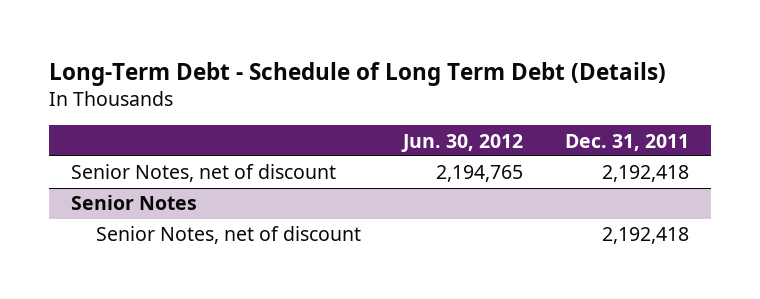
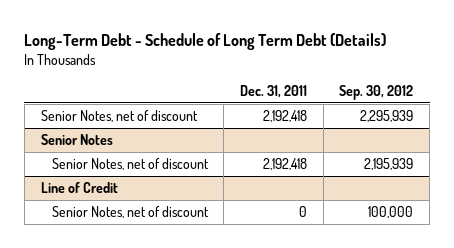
- | Jun. 30, 2012 | Dec. 31, 2011
+ | Dec. 31, 2011 | Sep. 30, 2012
+ Line of Credit
+ Senior Notes, net of discount | 0 | 100,000

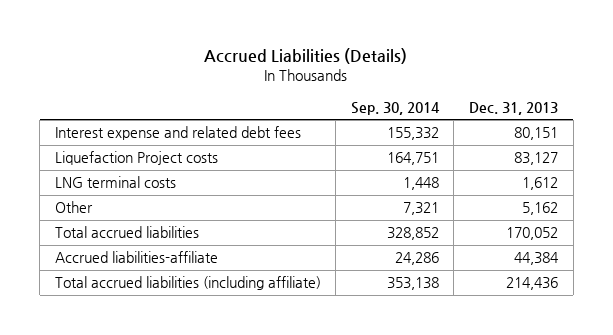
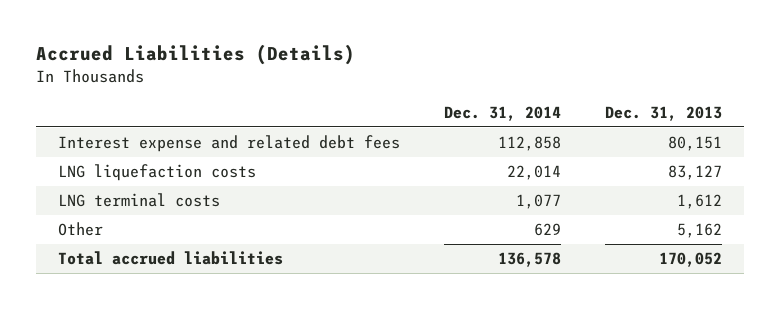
- | Sep. 30, 2014 | Dec. 31, 2013
+ | Dec. 31, 2014 | Dec. 31, 2013
- Liquefaction Project costs | 164,751 | 83,127
+ LNG liquefaction costs | 22,014 | 83,127
- Accrued liabilities-affiliate | 24,286 | 44,384
- Total accrued liabilities (including affiliate) | 353,138 | 214,436

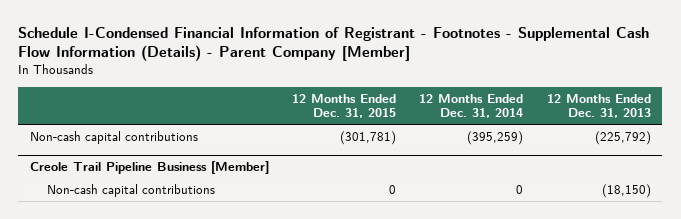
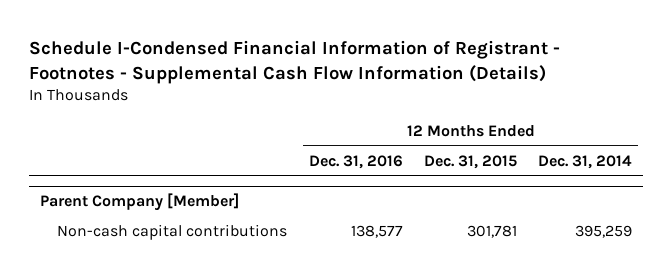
- Schedule I-Condensed Financial Information of Registrant - Footnotes - Supplemental Cash Flow Information (Details) - Parent Company [Member]
+ Schedule I-Condensed Financial Information of Registrant - Footnotes - Supplemental Cash Flow Information (Details)
- | 12 Months Ended Dec. 31, 2015 | 12 Months Ended Dec. 31, 2014 | 12 Months Ended Dec. 31, 2013
+ | 12 Months Ended Dec. 31, 2016 | 12 Months Ended Dec. 31, 2015 | 12 Months Ended Dec. 31, 2014
- Non-cash capital contributions | (301,781) | (395,259) | (225,792)
- Creole Trail Pipeline Business [Member]
- Non-cash capital contributions | 0 | 0 | (18,150)
+ Parent Company [Member]
+ Non-cash capital contributions | 138,577 | 301,781 | 395,259

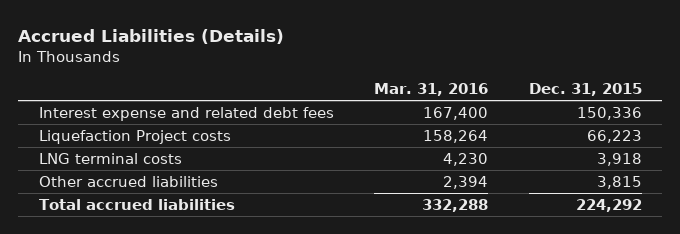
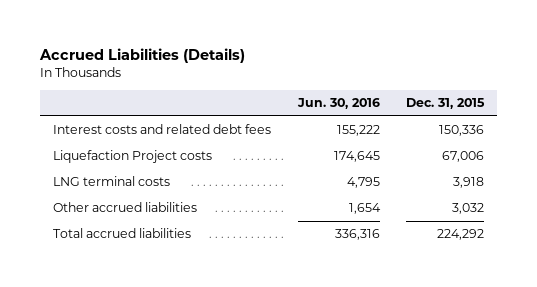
- | Mar. 31, 2016 | Dec. 31, 2015
+ | Jun. 30, 2016 | Dec. 31, 2015
- Interest expense and related debt fees | 167,400 | 150,336
- Liquefaction Project costs | 158,264 | 66,223
+ Interest costs and related debt fees | 155,222 | 150,336
+ Liquefaction Project costs | 174,645 | 67,006
- Other accrued liabilities | 2,394 | 3,815
+ Other accrued liabilities | 1,654 | 3,032

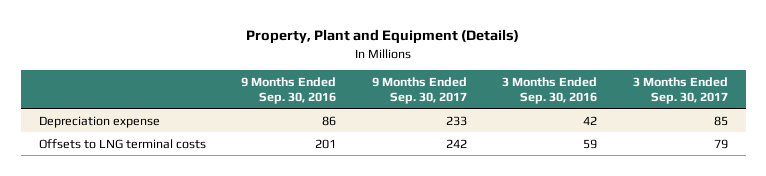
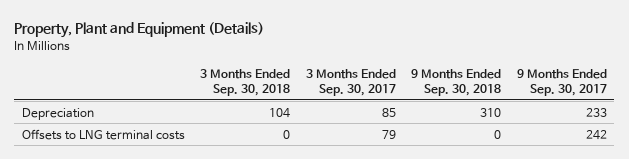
- | 9 Months Ended Sep. 30, 2016 | 9 Months Ended Sep. 30, 2017 | 3 Months Ended Sep. 30, 2016 | 3 Months Ended Sep. 30, 2017
+ | 3 Months Ended Sep. 30, 2018 | 3 Months Ended Sep. 30, 2017 | 9 Months Ended Sep. 30, 2018 | 9 Months Ended Sep. 30, 2017
- Depreciation expense | 86 | 233 | 42 | 85
+ Depreciation | 104 | 85 | 310 | 233

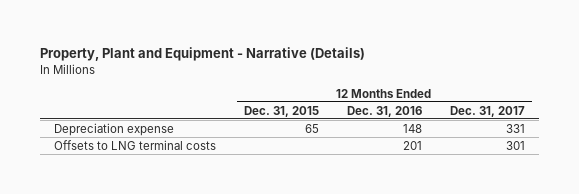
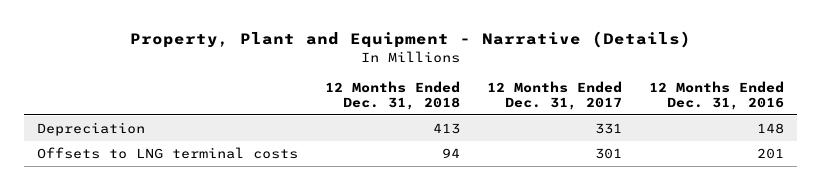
- | 12 Months Ended Dec. 31, 2015 | 12 Months Ended Dec. 31, 2016 | 12 Months Ended Dec. 31, 2017
+ | 12 Months Ended Dec. 31, 2018 | 12 Months Ended Dec. 31, 2017 | 12 Months Ended Dec. 31, 2016
- Depreciation expense | 65 | 148 | 331
+ Depreciation | 413 | 331 | 148

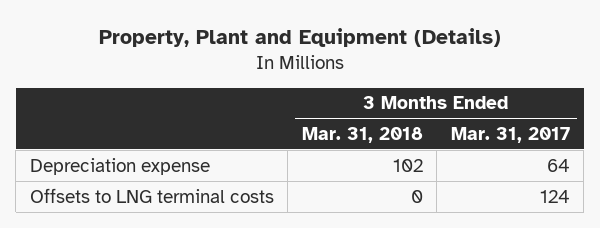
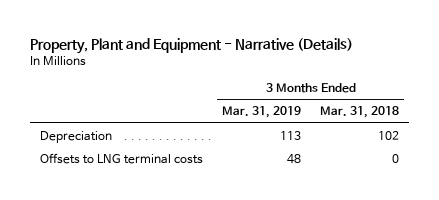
- Property, Plant and Equipment (Details)
+ Property, Plant and Equipment - Narrative (Details)
- | 3 Months Ended Mar. 31, 2018 | 3 Months Ended Mar. 31, 2017
+ | 3 Months Ended Mar. 31, 2019 | 3 Months Ended Mar. 31, 2018
- Depreciation expense | 102 | 64
+ Depreciation | 113 | 102

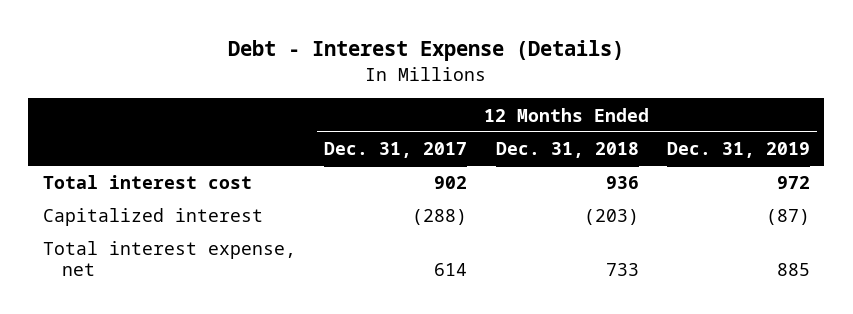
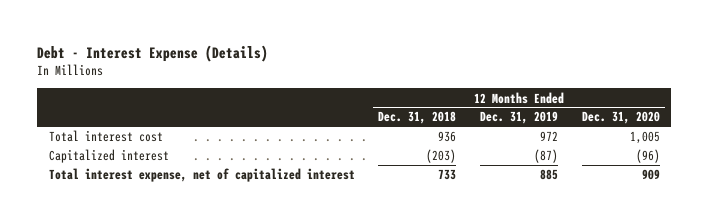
- | 12 Months Ended Dec. 31, 2017 | 12 Months Ended Dec. 31, 2018 | 12 Months Ended Dec. 31, 2019
+ | 12 Months Ended Dec. 31, 2018 | 12 Months Ended Dec. 31, 2019 | 12 Months Ended Dec. 31, 2020
- Total interest expense, net | 614 | 733 | 885
+ Total interest expense, net of capitalized interest | 733 | 885 | 909

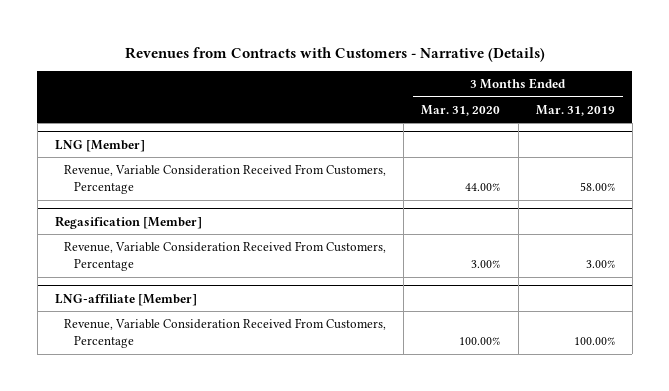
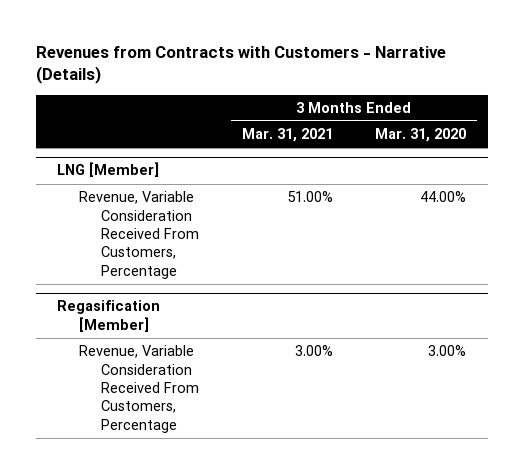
- | 3 Months Ended Mar. 31, 2020 | 3 Months Ended Mar. 31, 2019
+ | 3 Months Ended Mar. 31, 2021 | 3 Months Ended Mar. 31, 2020
- LNG-affiliate [Member]
- Revenue, Variable Consideration Received From Customers, Percentage | 100.00% | 100.00%

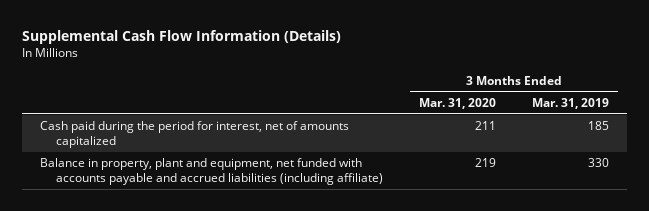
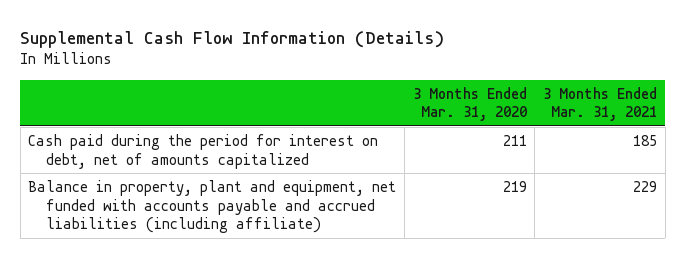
- | 3 Months Ended Mar. 31, 2020 | 3 Months Ended Mar. 31, 2019
+ | 3 Months Ended Mar. 31, 2020 | 3 Months Ended Mar. 31, 2021
- Cash paid during the period for interest, net of amounts capitalized | 211 | 185
+ Cash paid during the period for interest on debt, net of amounts capitalized | 211 | 185

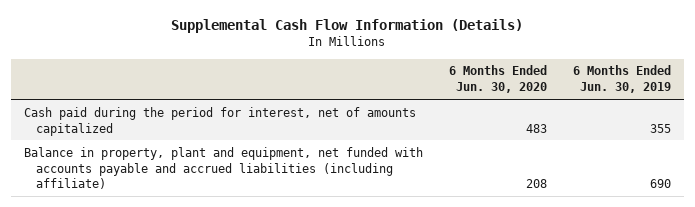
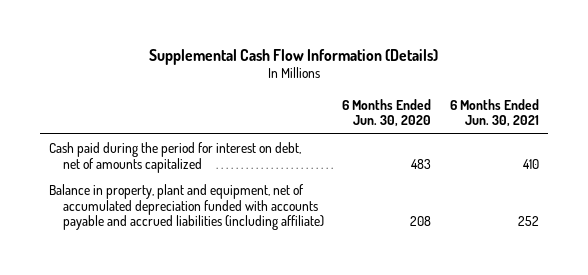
- | 6 Months Ended Jun. 30, 2020 | 6 Months Ended Jun. 30, 2019
+ | 6 Months Ended Jun. 30, 2020 | 6 Months Ended Jun. 30, 2021
- Cash paid during the period for interest, net of amounts capitalized | 483 | 355
- Balance in property, plant and equipment, net funded with accounts payable and accrued liabilities (including affiliate) | 208 | 690
+ Cash paid during the period for interest on debt, net of amounts capitalized | 483 | 410
+ Balance in property, plant and equipment, net of accumulated depreciation funded with accounts payable and accrued liabilities (including affiliate) | 208 | 252

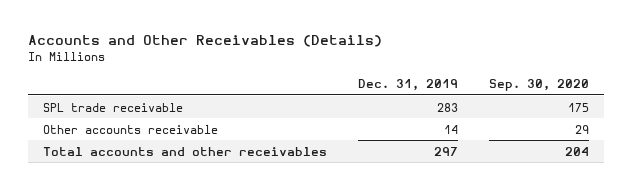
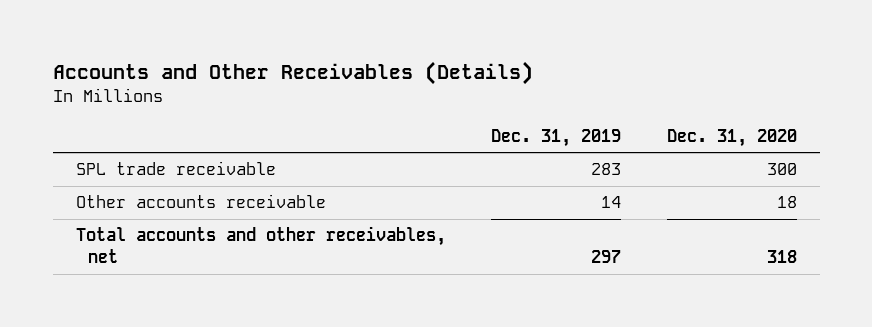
- | Dec. 31, 2019 | Sep. 30, 2020
+ | Dec. 31, 2019 | Dec. 31, 2020
- Total accounts and other receivables | 297 | 204
+ Total accounts and other receivables, net | 297 | 318

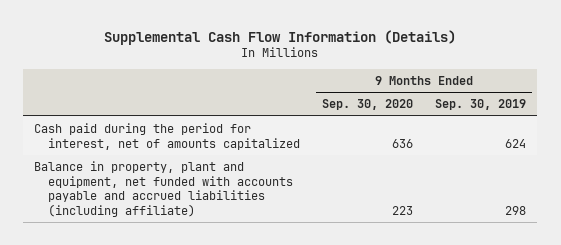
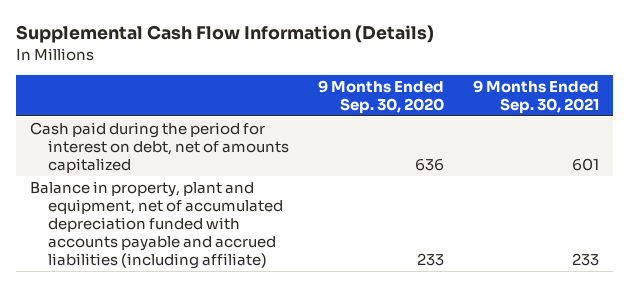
- | 9 Months Ended Sep. 30, 2020 | 9 Months Ended Sep. 30, 2019
+ | 9 Months Ended Sep. 30, 2020 | 9 Months Ended Sep. 30, 2021
- Cash paid during the period for interest, net of amounts capitalized | 636 | 624
- Balance in property, plant and equipment, net funded with accounts payable and accrued liabilities (including affiliate) | 223 | 298
+ Cash paid during the period for interest on debt, net of amounts capitalized | 636 | 601
+ Balance in property, plant and equipment, net of accumulated depreciation funded with accounts payable and accrued liabilities (including affiliate) | 233 | 233

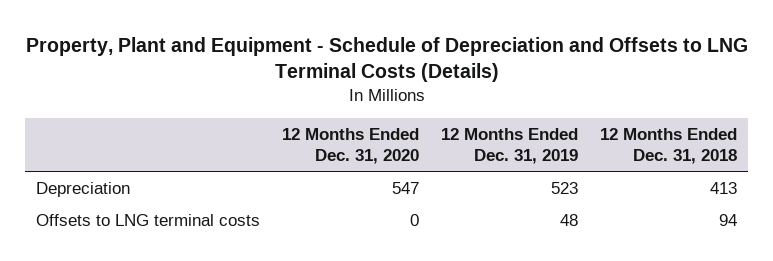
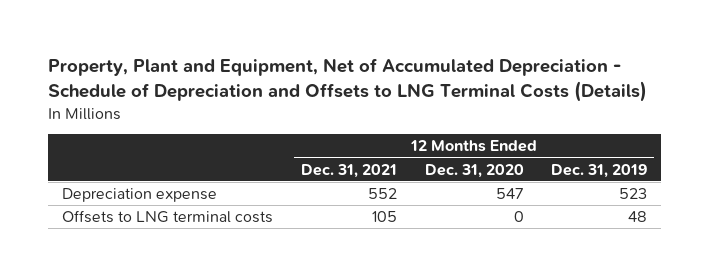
- Property, Plant and Equipment - Schedule of Depreciation and Offsets to LNG Terminal Costs (Details)
+ Property, Plant and Equipment, Net of Accumulated Depreciation - Schedule of Depreciation and Offsets to LNG Terminal Costs (Details)
- | 12 Months Ended Dec. 31, 2020 | 12 Months Ended Dec. 31, 2019 | 12 Months Ended Dec. 31, 2018
+ | 12 Months Ended Dec. 31, 2021 | 12 Months Ended Dec. 31, 2020 | 12 Months Ended Dec. 31, 2019
- Depreciation | 547 | 523 | 413
+ Depreciation expense | 552 | 547 | 523

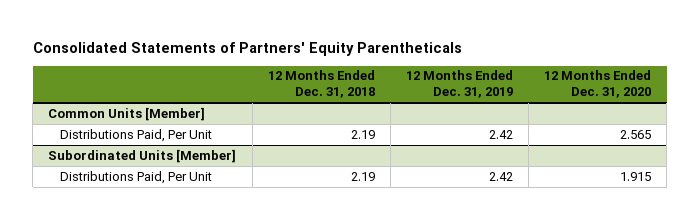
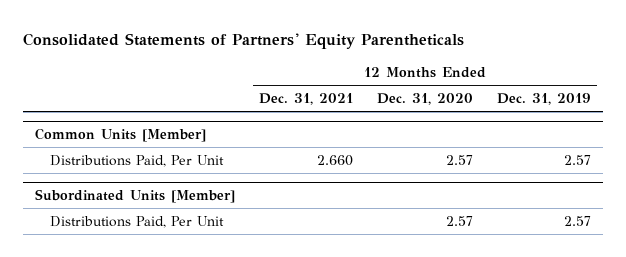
- | 12 Months Ended Dec. 31, 2018 | 12 Months Ended Dec. 31, 2019 | 12 Months Ended Dec. 31, 2020
+ | 12 Months Ended Dec. 31, 2021 | 12 Months Ended Dec. 31, 2020 | 12 Months Ended Dec. 31, 2019
@ Common Units [Member]
- Distributions Paid, Per Unit | 2.19 | 2.42 | 2.565
+ Distributions Paid, Per Unit | 2.660 | 2.57 | 2.57
@ Subordinated Units [Member]
- Distributions Paid, Per Unit | 2.19 | 2.42 | 1.915
+ Distributions Paid, Per Unit | | 2.57 | 2.57

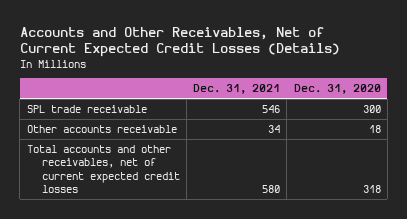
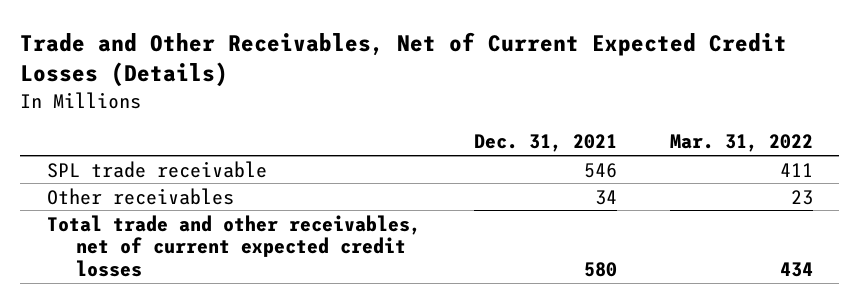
- Accounts and Other Receivables, Net of Current Expected Credit Losses (Details)
+ Trade and Other Receivables, Net of Current Expected Credit Losses (Details)
- | Dec. 31, 2021 | Dec. 31, 2020
+ | Dec. 31, 2021 | Mar. 31, 2022
- Other accounts receivable | 34 | 18
- Total accounts and other receivables, net of current expected credit losses | 580 | 318
+ Other receivables | 34 | 23
+ Total trade and other receivables, net of current expected credit losses | 580 | 434

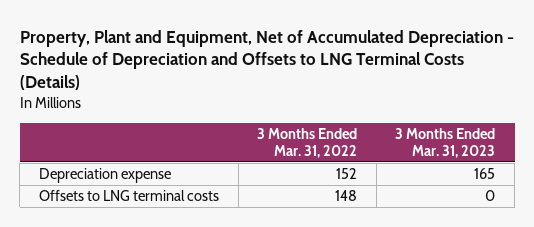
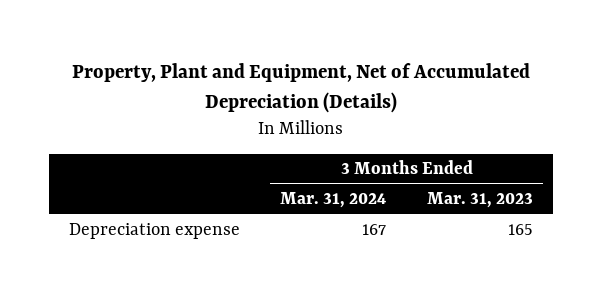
- Property, Plant and Equipment, Net of Accumulated Depreciation - Schedule of Depreciation and Offsets to LNG Terminal Costs (Details)
+ Property, Plant and Equipment, Net of Accumulated Depreciation (Details)
- | 3 Months Ended Mar. 31, 2022 | 3 Months Ended Mar. 31, 2023
+ | 3 Months Ended Mar. 31, 2024 | 3 Months Ended Mar. 31, 2023
- Offsets to LNG terminal costs | 148 | 0

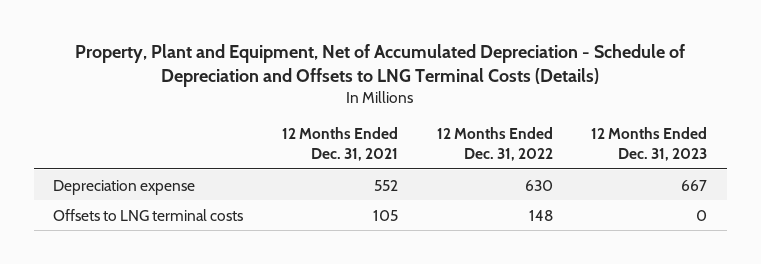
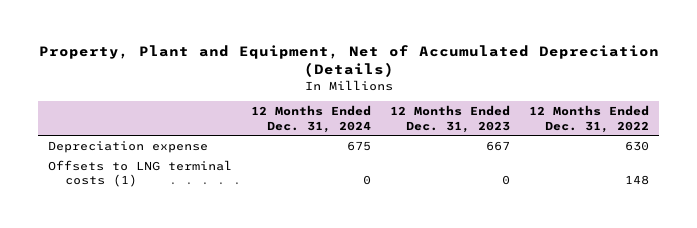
- Property, Plant and Equipment, Net of Accumulated Depreciation - Schedule of Depreciation and Offsets to LNG Terminal Costs (Details)
+ Property, Plant and Equipment, Net of Accumulated Depreciation (Details)
- | 12 Months Ended Dec. 31, 2021 | 12 Months Ended Dec. 31, 2022 | 12 Months Ended Dec. 31, 2023
+ | 12 Months Ended Dec. 31, 2024 | 12 Months Ended Dec. 31, 2023 | 12 Months Ended Dec. 31, 2022
- Offsets to LNG terminal costs | 105 | 148 | 0
+ Offsets to LNG terminal costs (1) | 0 | 0 | 148

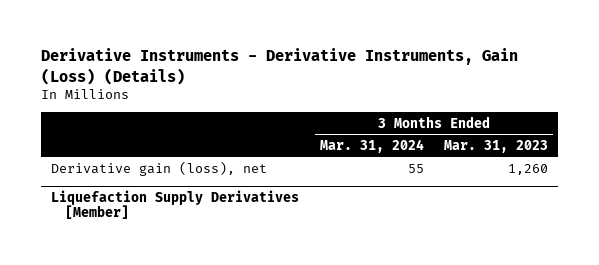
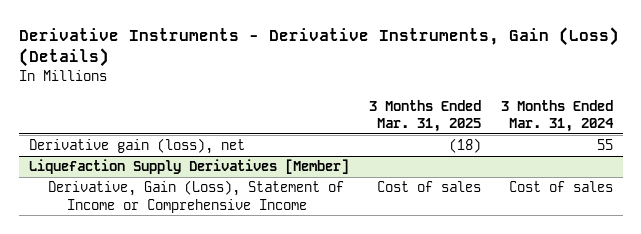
- | 3 Months Ended Mar. 31, 2024 | 3 Months Ended Mar. 31, 2023
+ | 3 Months Ended Mar. 31, 2025 | 3 Months Ended Mar. 31, 2024
@ Liquefaction Supply Derivatives [Member]
+ Derivative, Gain (Loss), Statement of Income or Comprehensive Income | Cost of sales | Cost of sales

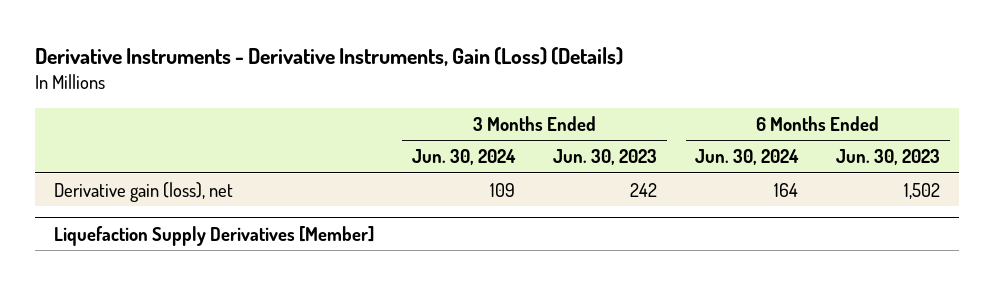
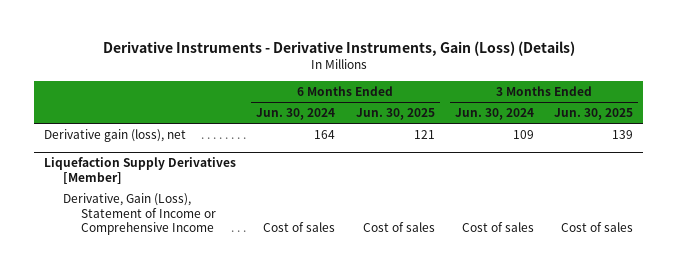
- | 3 Months Ended Jun. 30, 2024 | 3 Months Ended Jun. 30, 2023 | 6 Months Ended Jun. 30, 2024 | 6 Months Ended Jun. 30, 2023
+ | 6 Months Ended Jun. 30, 2024 | 6 Months Ended Jun. 30, 2025 | 3 Months Ended Jun. 30, 2024 | 3 Months Ended Jun. 30, 2025
@ Liquefaction Supply Derivatives [Member]
+ Derivative, Gain (Loss), Statement of Income or Comprehensive Income | Cost of sales | Cost of sales | Cost of sales | Cost of sales

